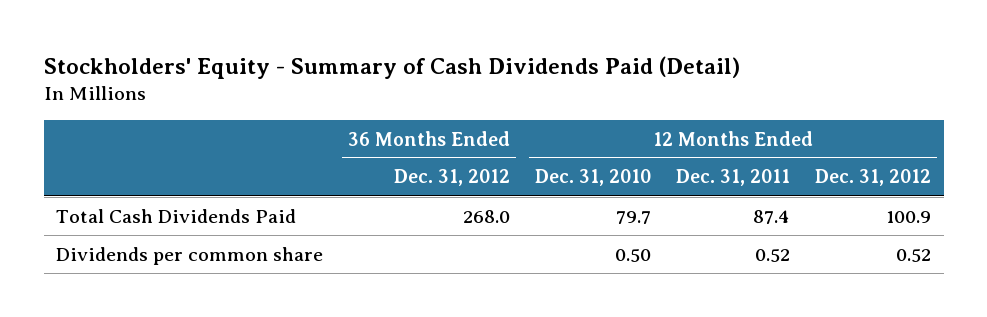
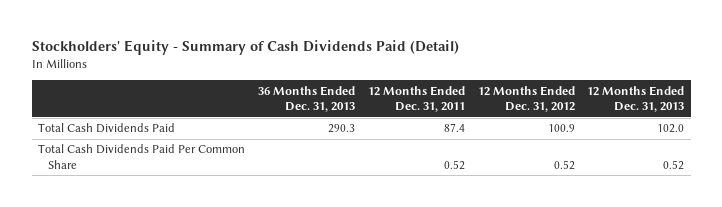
- | 36 Months Ended Dec. 31, 2012 | 12 Months Ended Dec. 31, 2010 | 12 Months Ended Dec. 31, 2011 | 12 Months Ended Dec. 31, 2012
+ | 36 Months Ended Dec. 31, 2013 | 12 Months Ended Dec. 31, 2011 | 12 Months Ended Dec. 31, 2012 | 12 Months Ended Dec. 31, 2013
- Dividends per common share | | 0.50 | 0.52 | 0.52
+ Total Cash Dividends Paid Per Common Share | | 0.52 | 0.52 | 0.52

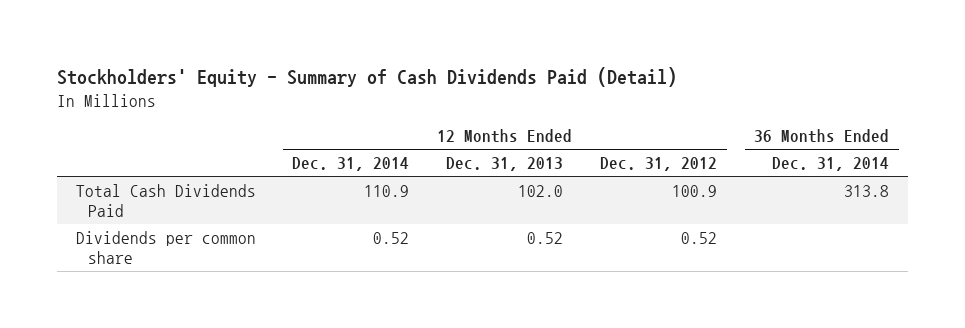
- | 36 Months Ended Dec. 31, 2013 | 12 Months Ended Dec. 31, 2011 | 12 Months Ended Dec. 31, 2012 | 12 Months Ended Dec. 31, 2013
+ | 12 Months Ended Dec. 31, 2014 | 12 Months Ended Dec. 31, 2013 | 12 Months Ended Dec. 31, 2012 | 36 Months Ended Dec. 31, 2014
- Total Cash Dividends Paid Per Common Share | | 0.52 | 0.52 | 0.52
+ Dividends per common share | 0.52 | 0.52 | 0.52 |

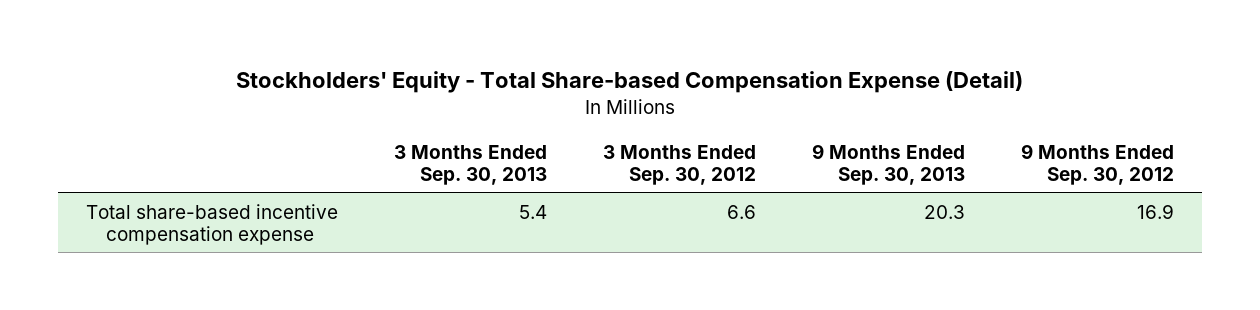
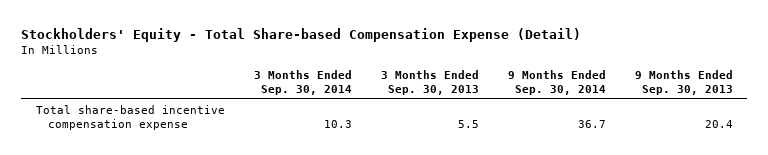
- | 3 Months Ended Sep. 30, 2013 | 3 Months Ended Sep. 30, 2012 | 9 Months Ended Sep. 30, 2013 | 9 Months Ended Sep. 30, 2012
+ | 3 Months Ended Sep. 30, 2014 | 3 Months Ended Sep. 30, 2013 | 9 Months Ended Sep. 30, 2014 | 9 Months Ended Sep. 30, 2013
- Total share-based incentive compensation expense | 5.4 | 6.6 | 20.3 | 16.9
+ Total share-based incentive compensation expense | 10.3 | 5.5 | 36.7 | 20.4

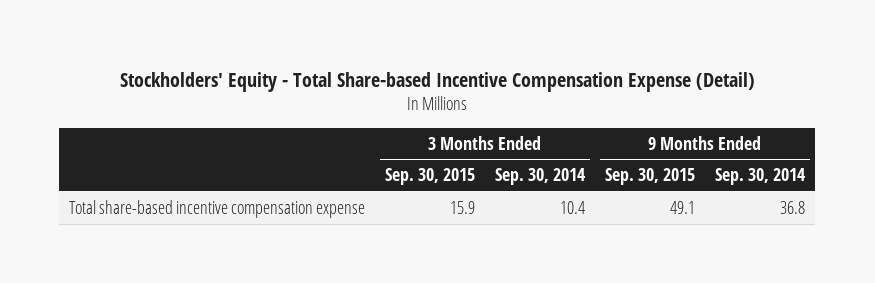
- Stockholders' Equity - Total Share-based Compensation Expense (Detail)
+ Stockholders' Equity - Total Share-based Incentive Compensation Expense (Detail)
- | 3 Months Ended Sep. 30, 2014 | 3 Months Ended Sep. 30, 2013 | 9 Months Ended Sep. 30, 2014 | 9 Months Ended Sep. 30, 2013
+ | 3 Months Ended Sep. 30, 2015 | 3 Months Ended Sep. 30, 2014 | 9 Months Ended Sep. 30, 2015 | 9 Months Ended Sep. 30, 2014
- Total share-based incentive compensation expense | 10.3 | 5.5 | 36.7 | 20.4
+ Total share-based incentive compensation expense | 15.9 | 10.4 | 49.1 | 36.8

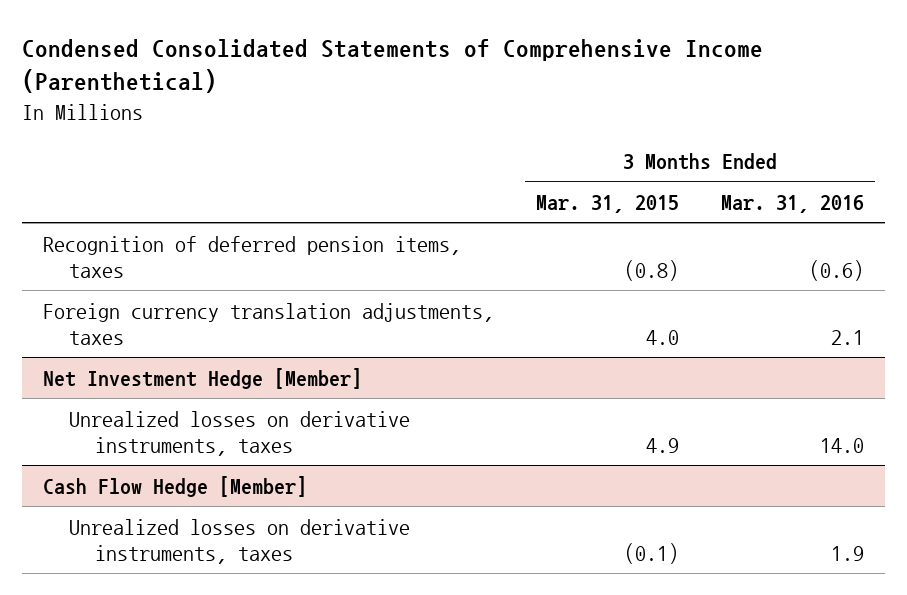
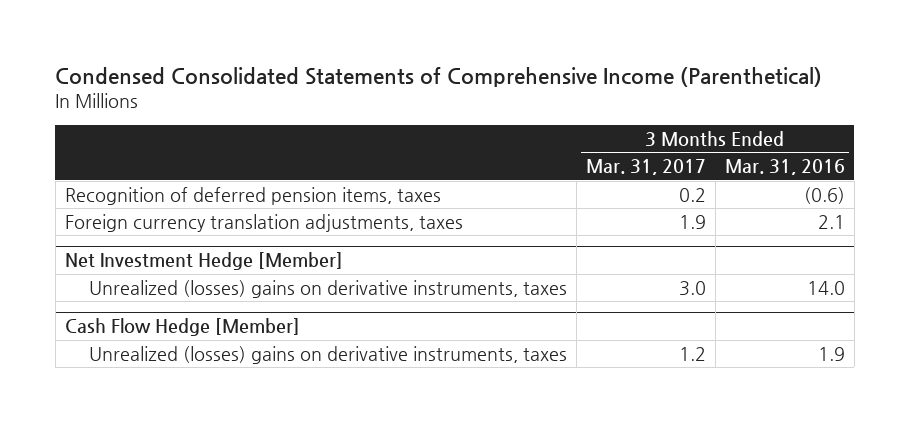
- | 3 Months Ended Mar. 31, 2015 | 3 Months Ended Mar. 31, 2016
+ | 3 Months Ended Mar. 31, 2017 | 3 Months Ended Mar. 31, 2016
@ Net Investment Hedge [Member]
- Unrealized losses on derivative instruments, taxes | 4.9 | 14.0
+ Unrealized (losses) gains on derivative instruments, taxes | 3.0 | 14.0
@ Cash Flow Hedge [Member]
- Unrealized losses on derivative instruments, taxes | (0.1) | 1.9
+ Unrealized (losses) gains on derivative instruments, taxes | 1.2 | 1.9

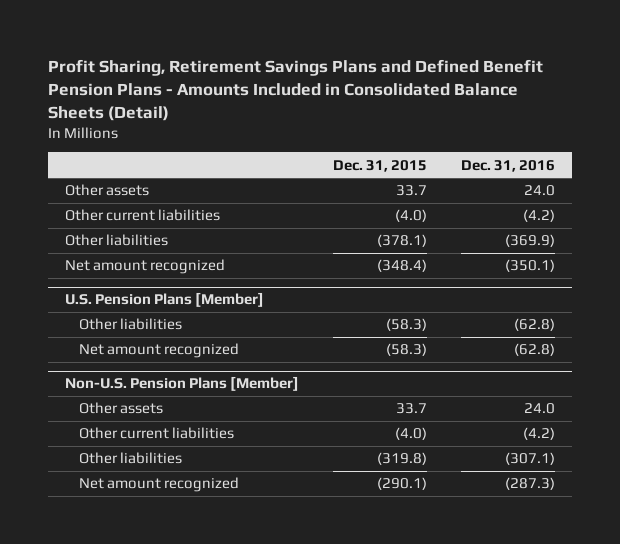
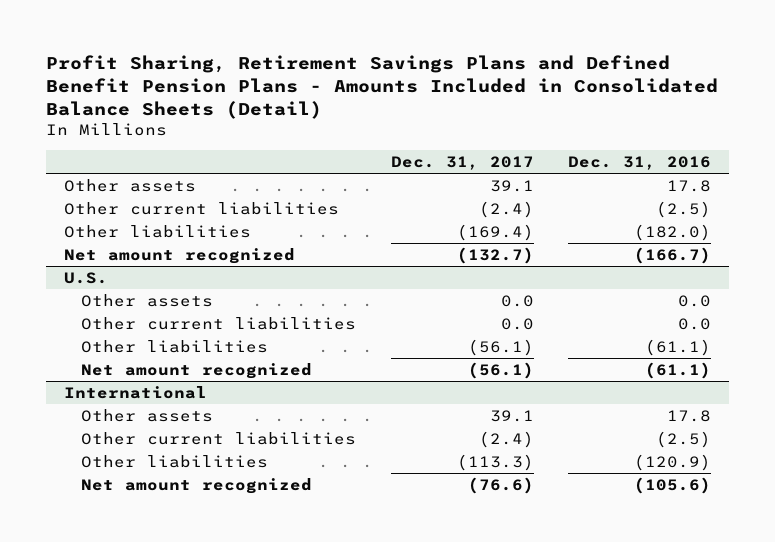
- | Dec. 31, 2015 | Dec. 31, 2016
+ | Dec. 31, 2017 | Dec. 31, 2016
- Other assets | 33.7 | 24.0
- Other current liabilities | (4.0) | (4.2)
- Other liabilities | (378.1) | (369.9)
- Net amount recognized | (348.4) | (350.1)
- U.S. Pension Plans [Member]
- Other liabilities | (58.3) | (62.8)
- Net amount recognized | (58.3) | (62.8)
- Non-U.S. Pension Plans [Member]
- Other assets | 33.7 | 24.0
- Other current liabilities | (4.0) | (4.2)
- Other liabilities | (319.8) | (307.1)
- Net amount recognized | (290.1) | (287.3)
+ Other assets | 39.1 | 17.8
+ Other current liabilities | (2.4) | (2.5)
+ Other liabilities | (169.4) | (182.0)
+ Net amount recognized | (132.7) | (166.7)
+ U.S.
+ Other assets | 0.0 | 0.0
+ Other current liabilities | 0.0 | 0.0
+ Other liabilities | (56.1) | (61.1)
+ Net amount recognized | (56.1) | (61.1)
+ International
+ Other assets | 39.1 | 17.8
+ Other current liabilities | (2.4) | (2.5)
+ Other liabilities | (113.3) | (120.9)
+ Net amount recognized | (76.6) | (105.6)

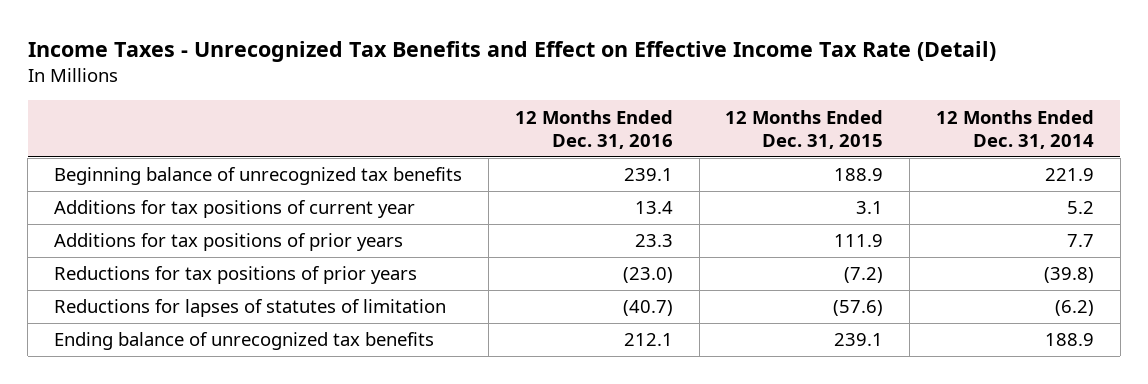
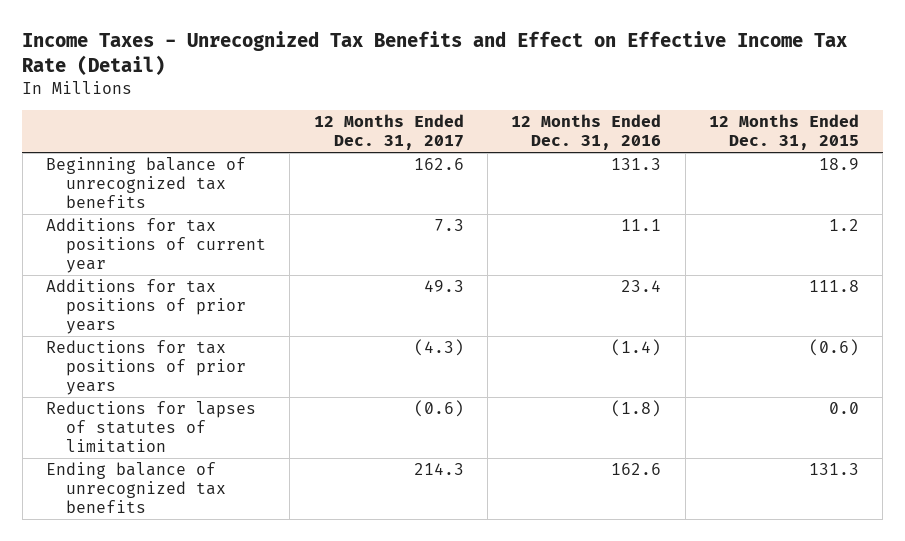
- | 12 Months Ended Dec. 31, 2016 | 12 Months Ended Dec. 31, 2015 | 12 Months Ended Dec. 31, 2014
+ | 12 Months Ended Dec. 31, 2017 | 12 Months Ended Dec. 31, 2016 | 12 Months Ended Dec. 31, 2015
- Beginning balance of unrecognized tax benefits | 239.1 | 188.9 | 221.9
- Additions for tax positions of current year | 13.4 | 3.1 | 5.2
- Additions for tax positions of prior years | 23.3 | 111.9 | 7.7
- Reductions for tax positions of prior years | (23.0) | (7.2) | (39.8)
- Reductions for lapses of statutes of limitation | (40.7) | (57.6) | (6.2)
- Ending balance of unrecognized tax benefits | 212.1 | 239.1 | 188.9
+ Beginning balance of unrecognized tax benefits | 162.6 | 131.3 | 18.9
+ Additions for tax positions of current year | 7.3 | 11.1 | 1.2
+ Additions for tax positions of prior years | 49.3 | 23.4 | 111.8
+ Reductions for tax positions of prior years | (4.3) | (1.4) | (0.6)
+ Reductions for lapses of statutes of limitation | (0.6) | (1.8) | 0.0
+ Ending balance of unrecognized tax benefits | 214.3 | 162.6 | 131.3

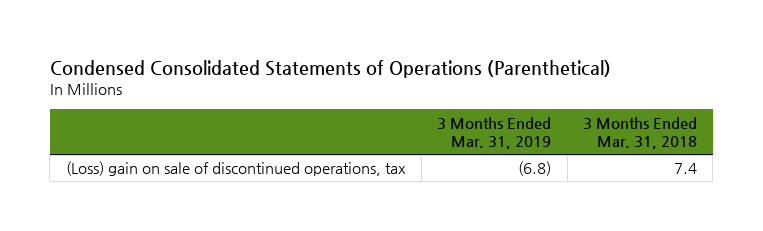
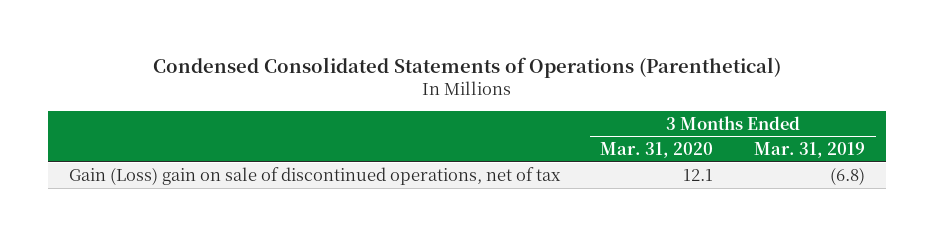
- | 3 Months Ended Mar. 31, 2019 | 3 Months Ended Mar. 31, 2018
+ | 3 Months Ended Mar. 31, 2020 | 3 Months Ended Mar. 31, 2019
- (Loss) gain on sale of discontinued operations, tax | (6.8) | 7.4
+ Gain (Loss) gain on sale of discontinued operations, net of tax | 12.1 | (6.8)

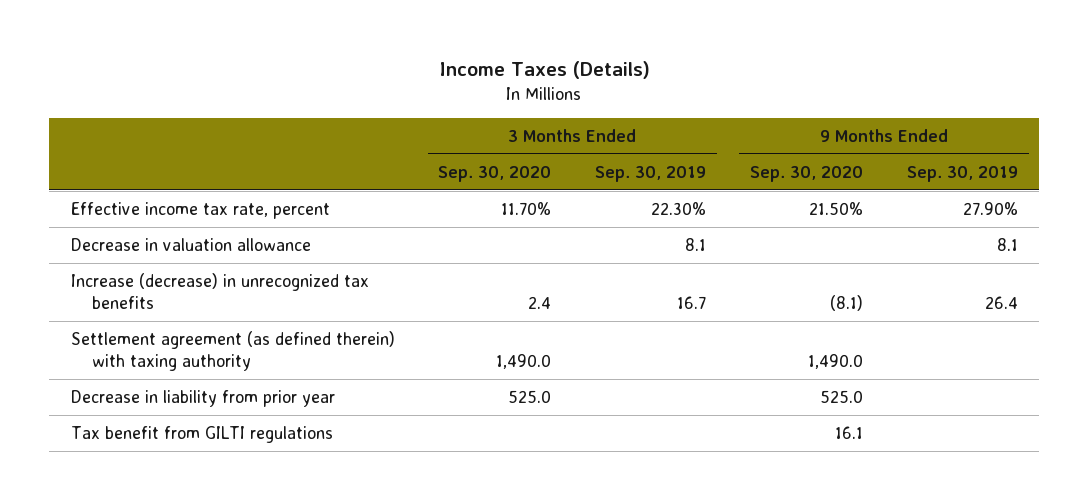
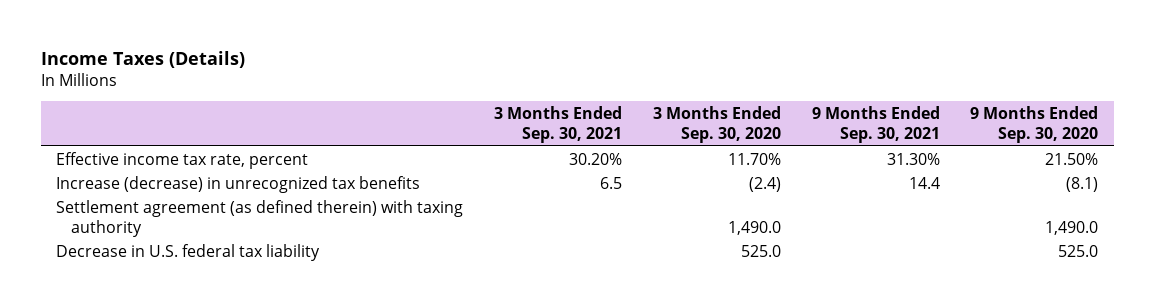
- | 3 Months Ended Sep. 30, 2020 | 3 Months Ended Sep. 30, 2019 | 9 Months Ended Sep. 30, 2020 | 9 Months Ended Sep. 30, 2019
+ | 3 Months Ended Sep. 30, 2021 | 3 Months Ended Sep. 30, 2020 | 9 Months Ended Sep. 30, 2021 | 9 Months Ended Sep. 30, 2020
- Decrease in valuation allowance | | 8.1 | | 8.1
- Increase (decrease) in unrecognized tax benefits | 2.4 | 16.7 | (8.1) | 26.4
+ Increase (decrease) in unrecognized tax benefits | 6.5 | (2.4) | 14.4 | (8.1)
- Decrease in liability from prior year | 525.0 | | 525.0 |
- Tax benefit from GILTI regulations | | | 16.1 |
+ Decrease in U.S. federal tax liability | | 525.0 | | 525.0

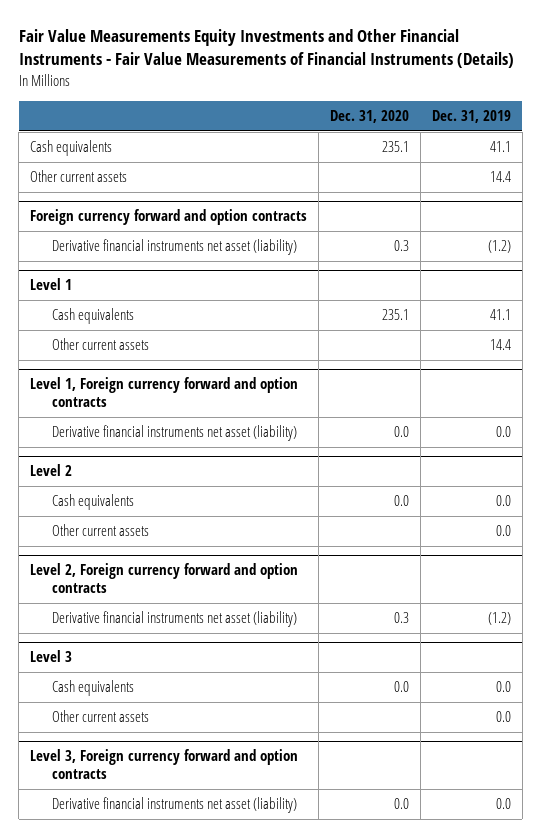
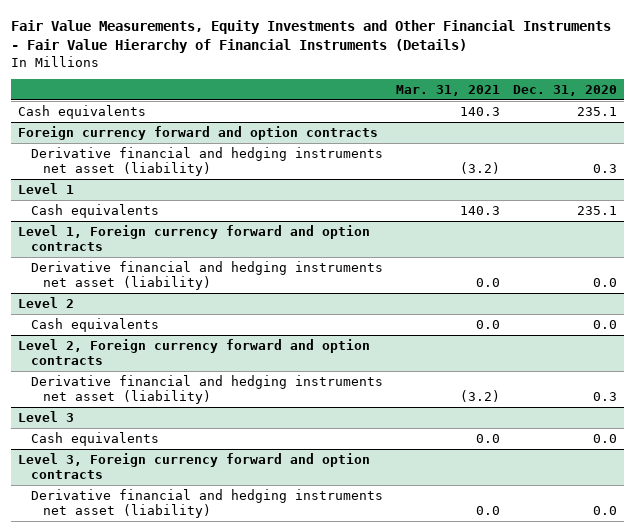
- Fair Value Measurements Equity Investments and Other Financial Instruments - Fair Value Measurements of Financial Instruments (Details)
+ Fair Value Measurements, Equity Investments and Other Financial Instruments - Fair Value Hierarchy of Financial Instruments (Details)
- | Dec. 31, 2020 | Dec. 31, 2019
+ | Mar. 31, 2021 | Dec. 31, 2020
- Other current assets | | 14.4
@ Foreign currency forward and option contracts
- Derivative financial instruments net asset (liability) | 0.3 | (1.2)
+ Derivative financial and hedging instruments net asset (liability) | (3.2) | 0.3
@ Level 1
- Other current assets | | 14.4
@ Level 1, Foreign currency forward and option contracts
- Derivative financial instruments net asset (liability) | 0.0 | 0.0
+ Derivative financial and hedging instruments net asset (liability) | 0.0 | 0.0
@ Level 2
- Other current assets | | 0.0
@ Level 2, Foreign currency forward and option contracts
- Derivative financial instruments net asset (liability) | 0.3 | (1.2)
+ Derivative financial and hedging instruments net asset (liability) | (3.2) | 0.3
@ Level 3
- Other current assets | | 0.0
@ Level 3, Foreign currency forward and option contracts
- Derivative financial instruments net asset (liability) | 0.0 | 0.0
+ Derivative financial and hedging instruments net asset (liability) | 0.0 | 0.0

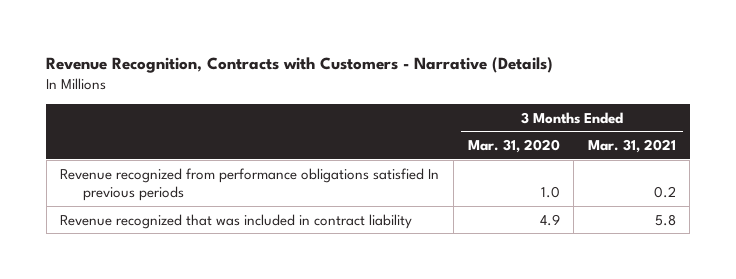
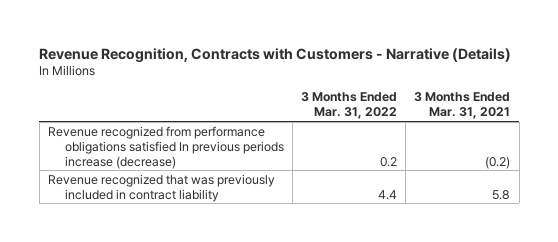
- | 3 Months Ended Mar. 31, 2020 | 3 Months Ended Mar. 31, 2021
+ | 3 Months Ended Mar. 31, 2022 | 3 Months Ended Mar. 31, 2021
- Revenue recognized from performance obligations satisfied In previous periods | 1.0 | 0.2
- Revenue recognized that was included in contract liability | 4.9 | 5.8
+ Revenue recognized from performance obligations satisfied In previous periods increase (decrease) | 0.2 | (0.2)
+ Revenue recognized that was previously included in contract liability | 4.4 | 5.8

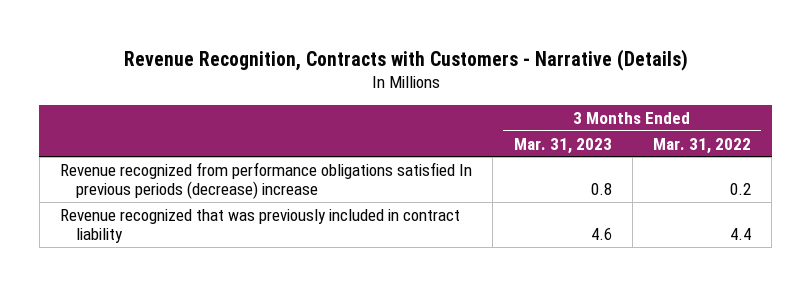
- | 3 Months Ended Mar. 31, 2022 | 3 Months Ended Mar. 31, 2021
+ | 3 Months Ended Mar. 31, 2023 | 3 Months Ended Mar. 31, 2022
- Revenue recognized from performance obligations satisfied In previous periods increase (decrease) | 0.2 | (0.2)
+ Revenue recognized from performance obligations satisfied In previous periods (decrease) increase | 0.8 | 0.2

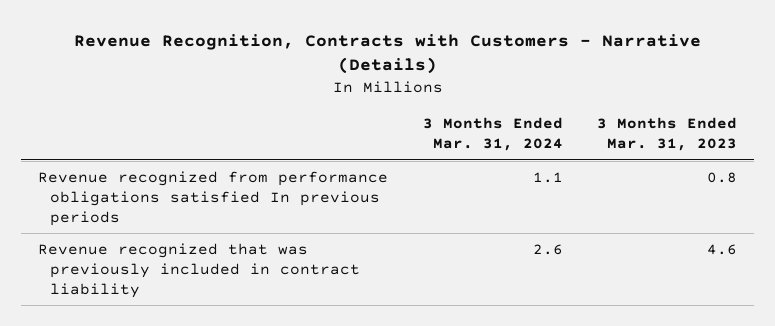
- | 3 Months Ended Mar. 31, 2023 | 3 Months Ended Mar. 31, 2022
+ | 3 Months Ended Mar. 31, 2024 | 3 Months Ended Mar. 31, 2023
- Revenue recognized from performance obligations satisfied In previous periods (decrease) increase | 0.8 | 0.2
+ Revenue recognized from performance obligations satisfied In previous periods | 1.1 | 0.8

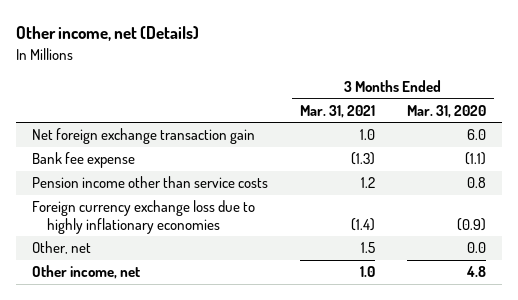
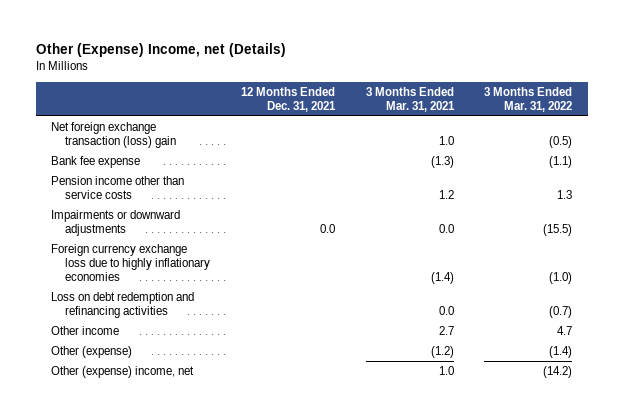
- Other income, net (Details)
+ Other (Expense) Income, net (Details)
- | 3 Months Ended Mar. 31, 2021 | 3 Months Ended Mar. 31, 2020
+ | 12 Months Ended Dec. 31, 2021 | 3 Months Ended Mar. 31, 2021 | 3 Months Ended Mar. 31, 2022
- Net foreign exchange transaction gain | 1.0 | 6.0
+ Net foreign exchange transaction (loss) gain | | 1.0 | (0.5)
+ Impairments or downward adjustments | 0.0 | 0.0 | (15.5)
- Other, net | 1.5 | 0.0
- Other income, net | 1.0 | 4.8
+ Loss on debt redemption and refinancing activities | | 0.0 | (0.7)
+ Other income | | 2.7 | 4.7
+ Other (expense) | | (1.2) | (1.4)
+ Other (expense) income, net | | 1.0 | (14.2)

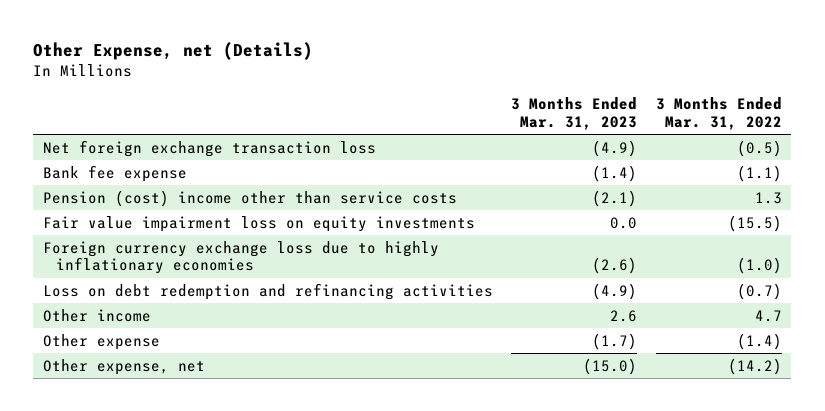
- Other (Expense) Income, net (Details)
+ Other Expense, net (Details)
- | 12 Months Ended Dec. 31, 2021 | 3 Months Ended Mar. 31, 2021 | 3 Months Ended Mar. 31, 2022
+ | 3 Months Ended Mar. 31, 2023 | 3 Months Ended Mar. 31, 2022
- Net foreign exchange transaction (loss) gain | | 1.0 | (0.5)
+ Net foreign exchange transaction loss | (4.9) | (0.5)
- Pension income other than service costs | | 1.2 | 1.3
- Impairments or downward adjustments | 0.0 | 0.0 | (15.5)
+ Pension (cost) income other than service costs | (2.1) | 1.3
+ Fair value impairment loss on equity investments | 0.0 | (15.5)
- Other (expense) | | (1.2) | (1.4)
- Other (expense) income, net | | 1.0 | (14.2)
+ Other expense | (1.7) | (1.4)
+ Other expense, net | (15.0) | (14.2)

